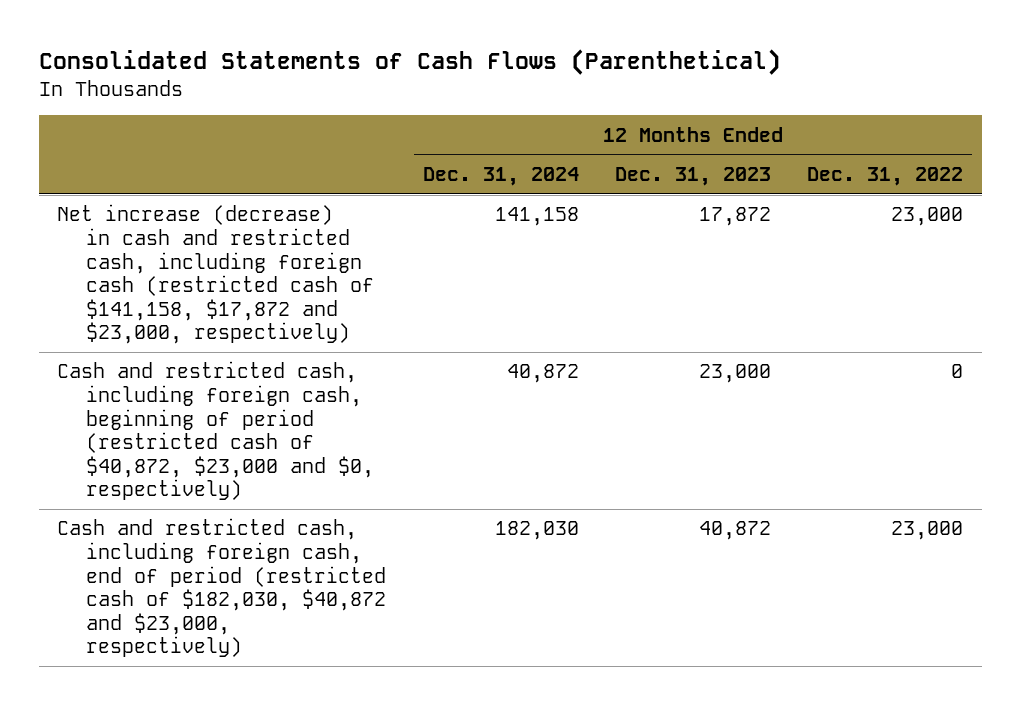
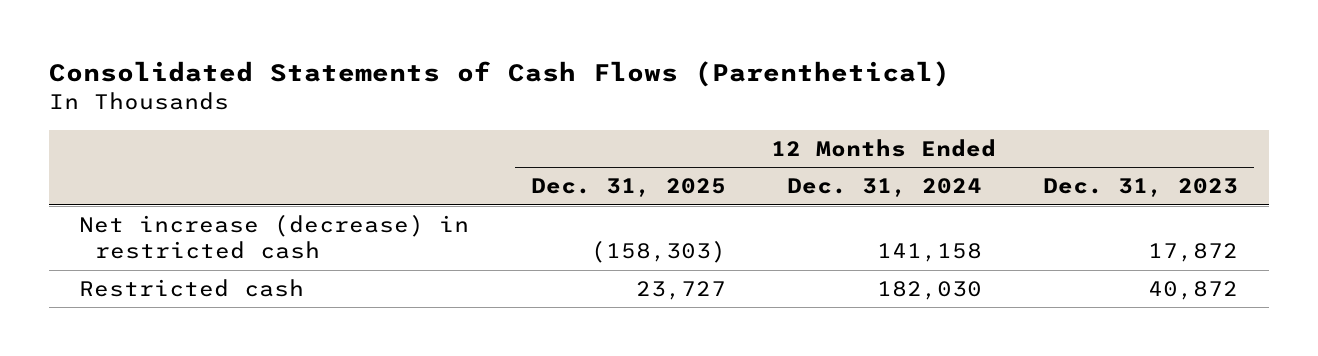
- | 12 Months Ended Dec. 31, 2024 | 12 Months Ended Dec. 31, 2023 | 12 Months Ended Dec. 31, 2022
+ | 12 Months Ended Dec. 31, 2025 | 12 Months Ended Dec. 31, 2024 | 12 Months Ended Dec. 31, 2023
- Net increase (decrease) in cash and restricted cash, including foreign cash (restricted cash of $141,158, $17,872 and $23,000, respectively) | 141,158 | 17,872 | 23,000
- Cash and restricted cash, including foreign cash, beginning of period (restricted cash of $40,872, $23,000 and $0, respectively) | 40,872 | 23,000 | 0
- Cash and restricted cash, including foreign cash, end of period (restricted cash of $182,030, $40,872 and $23,000, respectively) | 182,030 | 40,872 | 23,000
+ Net increase (decrease) in restricted cash | (158,303) | 141,158 | 17,872
+ Restricted cash | 23,727 | 182,030 | 40,872

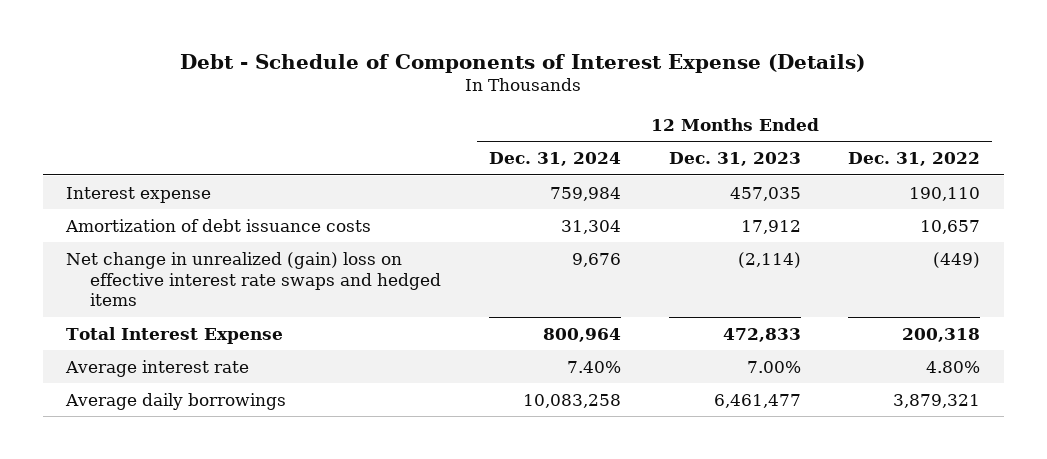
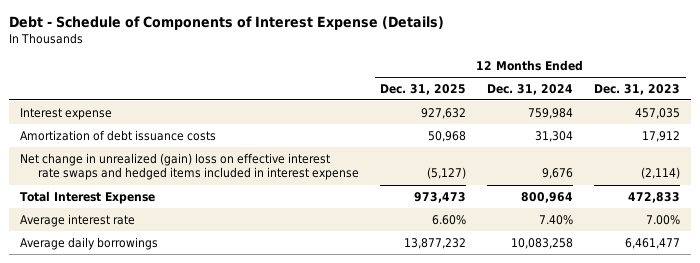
- | 12 Months Ended Dec. 31, 2024 | 12 Months Ended Dec. 31, 2023 | 12 Months Ended Dec. 31, 2022
+ | 12 Months Ended Dec. 31, 2025 | 12 Months Ended Dec. 31, 2024 | 12 Months Ended Dec. 31, 2023
- Net change in unrealized (gain) loss on effective interest rate swaps and hedged items | 9,676 | (2,114) | (449)
+ Net change in unrealized (gain) loss on effective interest rate swaps and hedged items included in interest expense | (5,127) | 9,676 | (2,114)

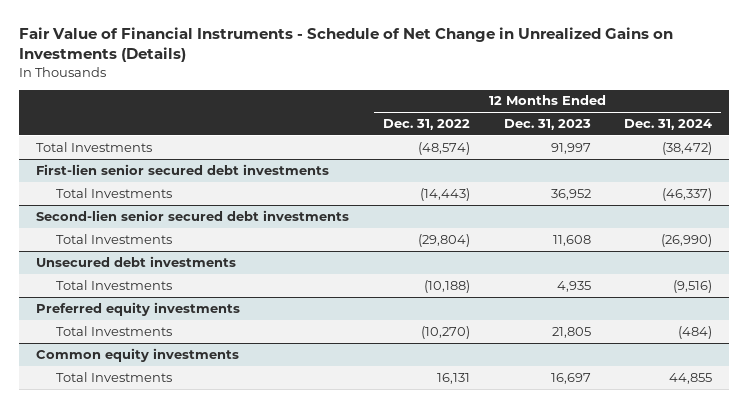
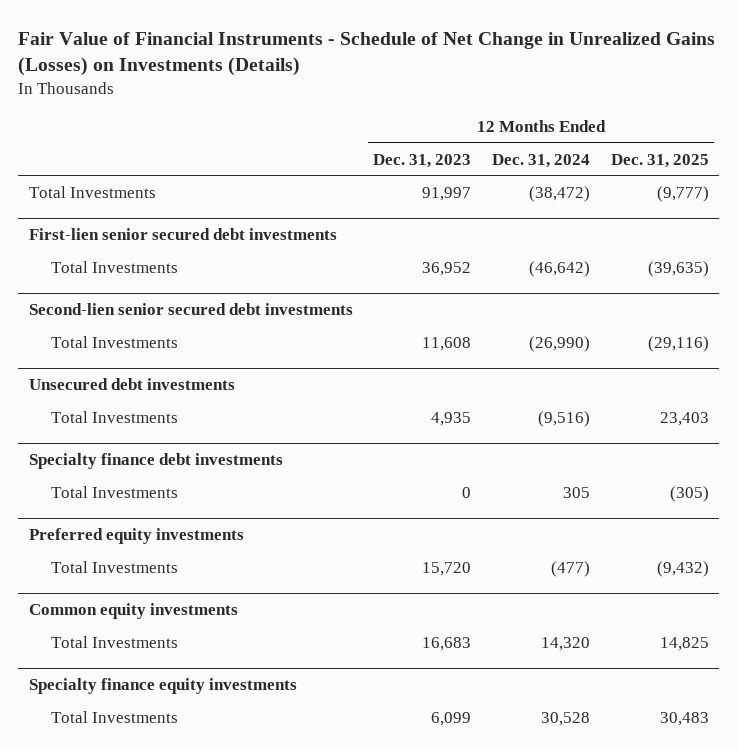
- Fair Value of Financial Instruments - Schedule of Net Change in Unrealized Gains on Investments (Details)
+ Fair Value of Financial Instruments - Schedule of Net Change in Unrealized Gains (Losses) on Investments (Details)
- | 12 Months Ended Dec. 31, 2022 | 12 Months Ended Dec. 31, 2023 | 12 Months Ended Dec. 31, 2024
+ | 12 Months Ended Dec. 31, 2023 | 12 Months Ended Dec. 31, 2024 | 12 Months Ended Dec. 31, 2025
@ First-lien senior secured debt investments
- Total Investments | (14,443) | 36,952 | (46,337)
+ Total Investments | 36,952 | (46,642) | (39,635)
+ Specialty finance debt investments
+ Total Investments | 0 | 305 | (305)
@ Preferred equity investments
- Total Investments | (10,270) | 21,805 | (484)
+ Total Investments | 15,720 | (477) | (9,432)
@ Common equity investments
- Total Investments | 16,131 | 16,697 | 44,855
+ Total Investments | 16,683 | 14,320 | 14,825
+ Specialty finance equity investments
+ Total Investments | 6,099 | 30,528 | 30,483

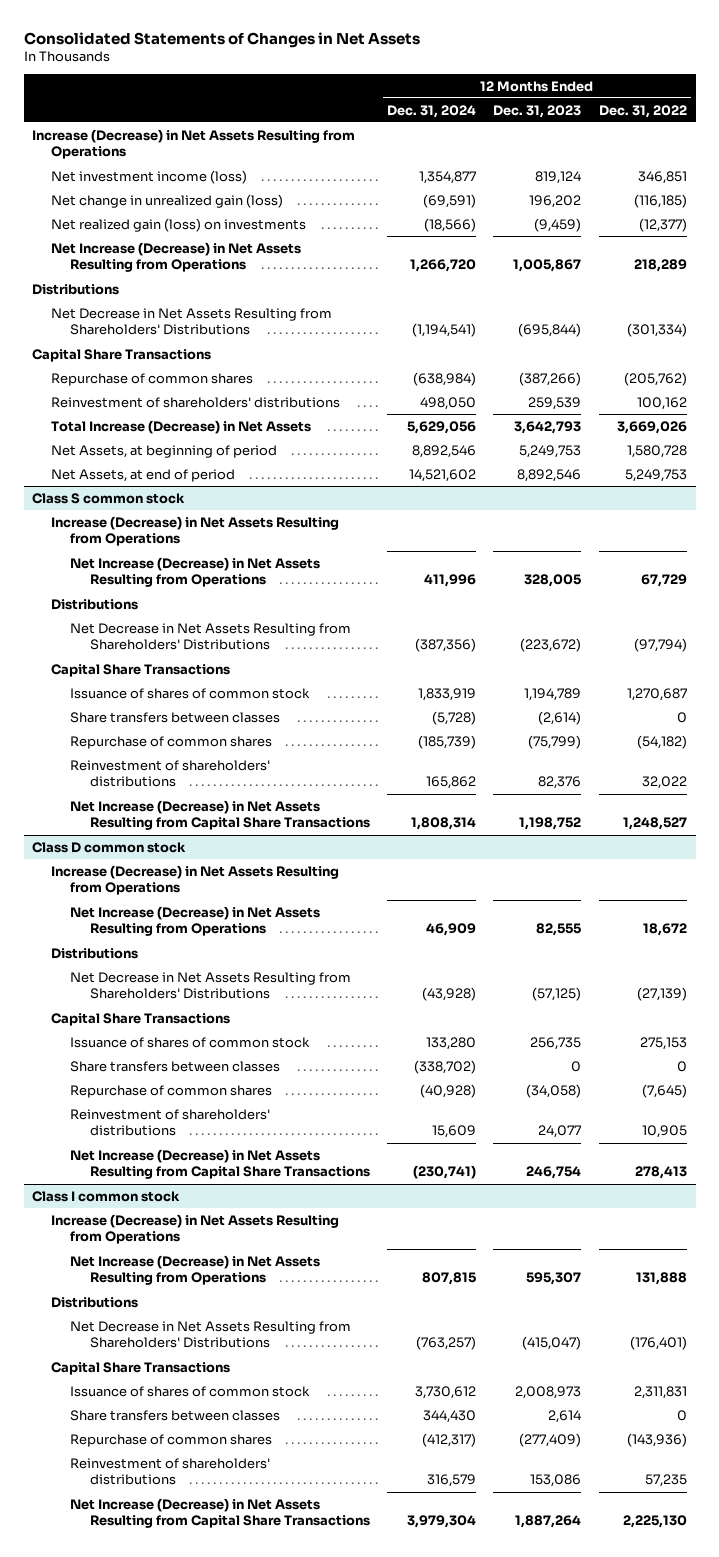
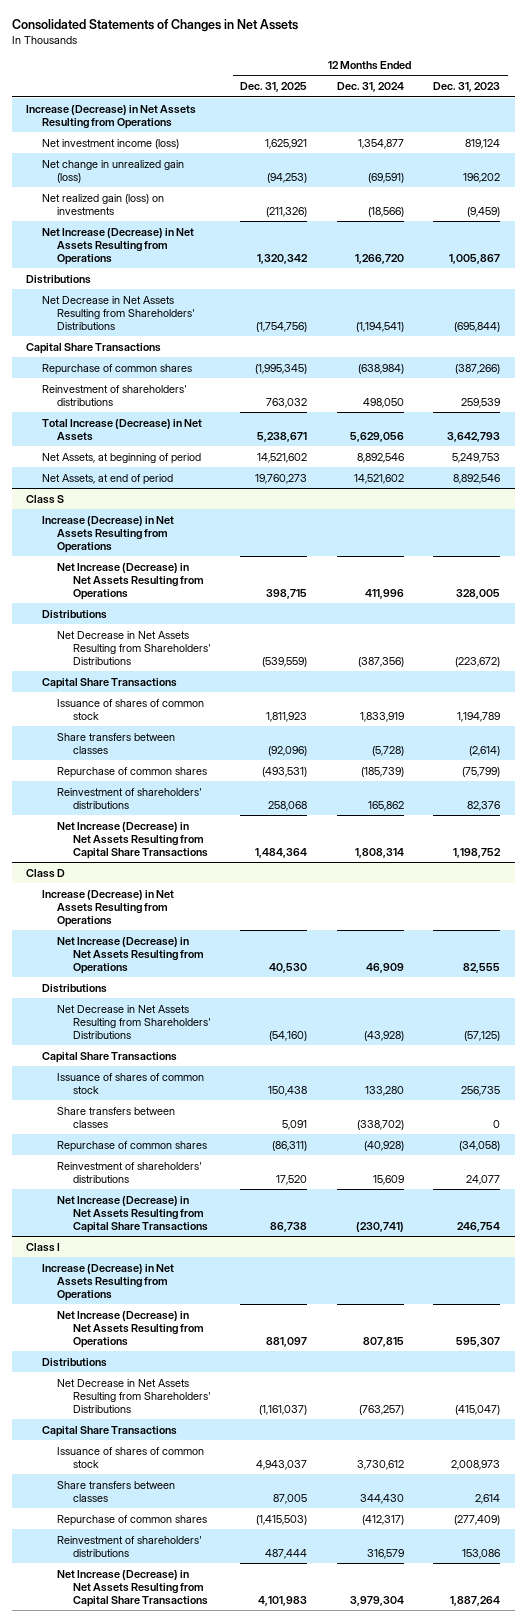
- | 12 Months Ended Dec. 31, 2024 | 12 Months Ended Dec. 31, 2023 | 12 Months Ended Dec. 31, 2022
+ | 12 Months Ended Dec. 31, 2025 | 12 Months Ended Dec. 31, 2024 | 12 Months Ended Dec. 31, 2023
- Class S common stock
+ Class S
- Class D common stock
+ Class D
- Class I common stock
+ Class I

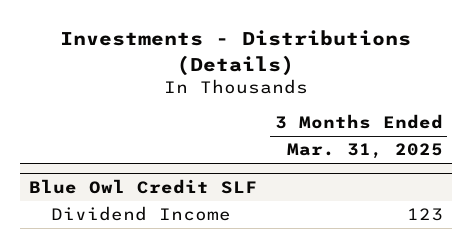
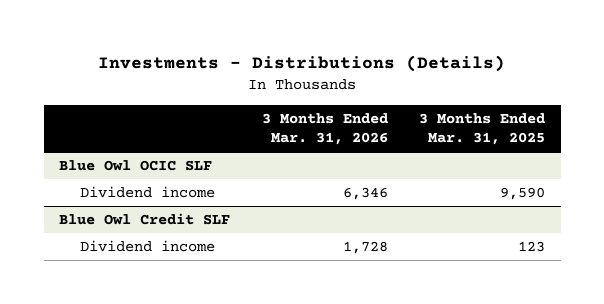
- | 3 Months Ended Mar. 31, 2025
+ | 3 Months Ended Mar. 31, 2026 | 3 Months Ended Mar. 31, 2025
+ Blue Owl OCIC SLF
+ Dividend income | 6,346 | 9,590
@ Blue Owl Credit SLF
- Dividend Income | 123
+ Dividend income | 1,728 | 123

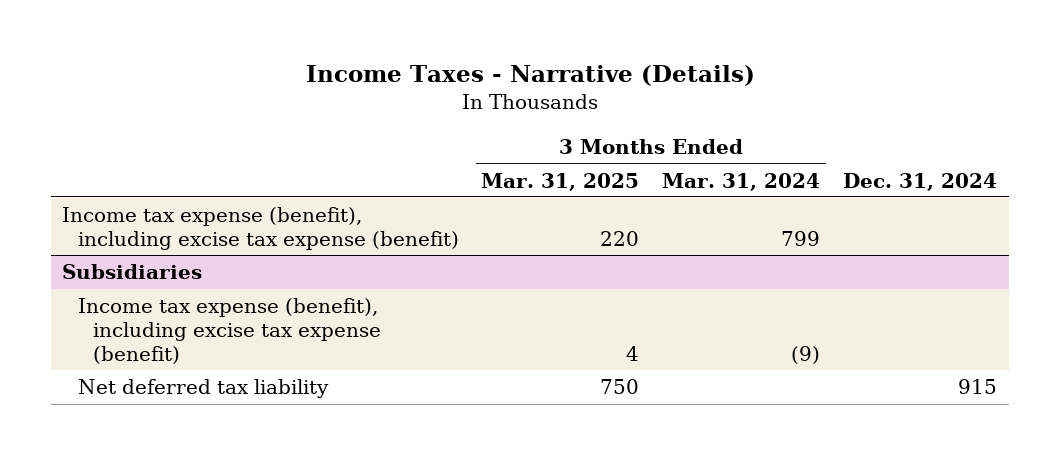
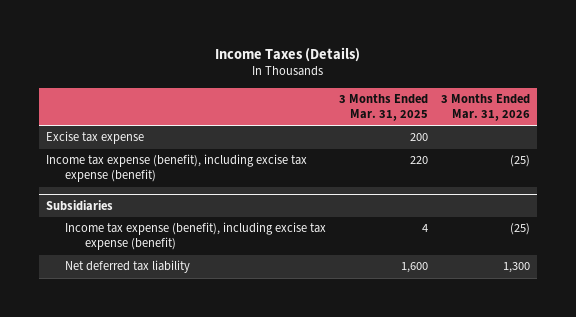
- Income Taxes - Narrative (Details)
+ Income Taxes (Details)
- | 3 Months Ended Mar. 31, 2025 | 3 Months Ended Mar. 31, 2024 | Dec. 31, 2024
+ | 3 Months Ended Mar. 31, 2025 | 3 Months Ended Mar. 31, 2026
+ Excise tax expense | 200 |
@ Subsidiaries
- Net deferred tax liability | 750 | | 915
+ Net deferred tax liability | 1,600 | 1,300

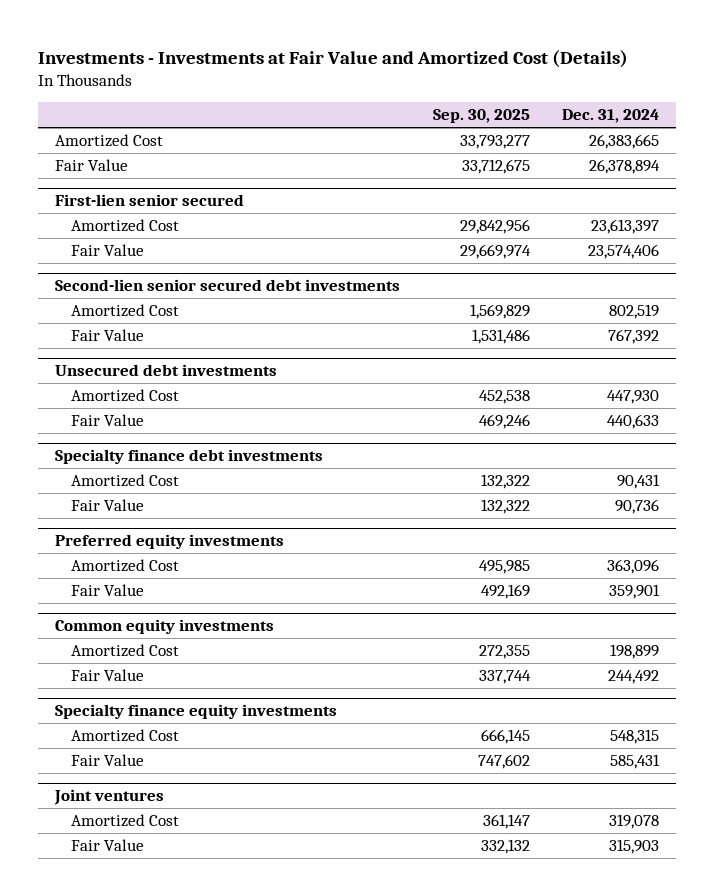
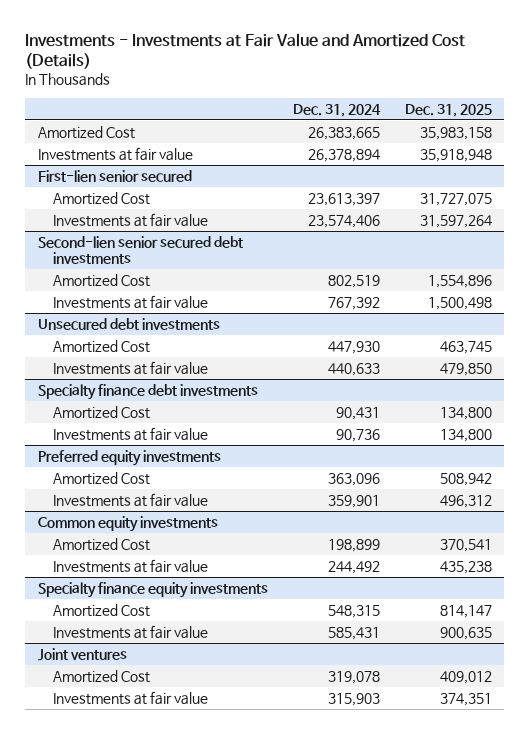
- | Sep. 30, 2025 | Dec. 31, 2024
+ | Dec. 31, 2024 | Dec. 31, 2025
- Fair Value | 33,712,675 | 26,378,894
+ Investments at fair value | 26,378,894 | 35,918,948
@ First-lien senior secured
- Fair Value | 29,669,974 | 23,574,406
+ Investments at fair value | 23,574,406 | 31,597,264
@ Second-lien senior secured debt investments
- Fair Value | 1,531,486 | 767,392
+ Investments at fair value | 767,392 | 1,500,498
@ Unsecured debt investments
- Fair Value | 469,246 | 440,633
+ Investments at fair value | 440,633 | 479,850
@ Specialty finance debt investments
- Fair Value | 132,322 | 90,736
+ Investments at fair value | 90,736 | 134,800
@ Preferred equity investments
- Fair Value | 492,169 | 359,901
+ Investments at fair value | 359,901 | 496,312
@ Common equity investments
- Fair Value | 337,744 | 244,492
+ Investments at fair value | 244,492 | 435,238
@ Specialty finance equity investments
- Fair Value | 747,602 | 585,431
+ Investments at fair value | 585,431 | 900,635
@ Joint ventures
- Fair Value | 332,132 | 315,903
+ Investments at fair value | 315,903 | 374,351

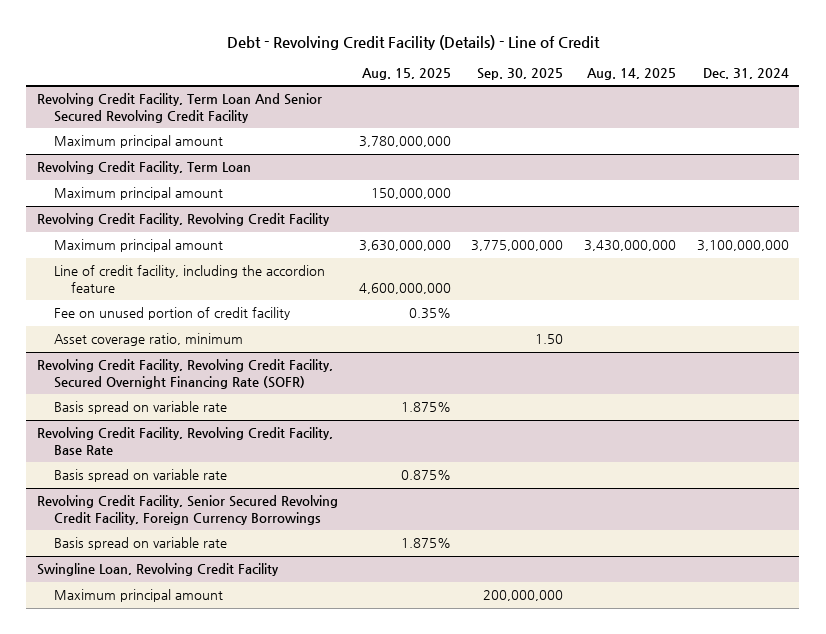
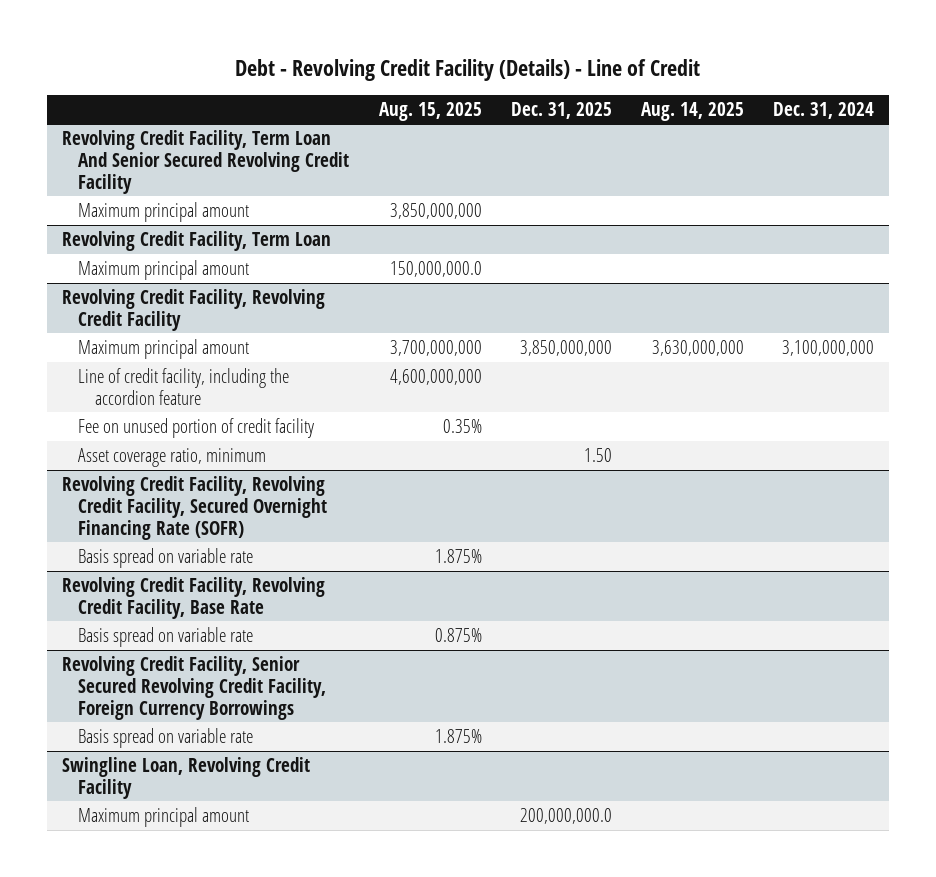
- | Aug. 15, 2025 | Sep. 30, 2025 | Aug. 14, 2025 | Dec. 31, 2024
+ | Aug. 15, 2025 | Dec. 31, 2025 | Aug. 14, 2025 | Dec. 31, 2024
@ Revolving Credit Facility, Term Loan And Senior Secured Revolving Credit Facility
- Maximum principal amount | 3,780,000,000 | | |
+ Maximum principal amount | 3,850,000,000 | | |
@ Revolving Credit Facility, Term Loan
- Maximum principal amount | 150,000,000 | | |
+ Maximum principal amount | 150,000,000.0 | | |
@ Revolving Credit Facility, Revolving Credit Facility
- Maximum principal amount | 3,630,000,000 | 3,775,000,000 | 3,430,000,000 | 3,100,000,000
+ Maximum principal amount | 3,700,000,000 | 3,850,000,000 | 3,630,000,000 | 3,100,000,000

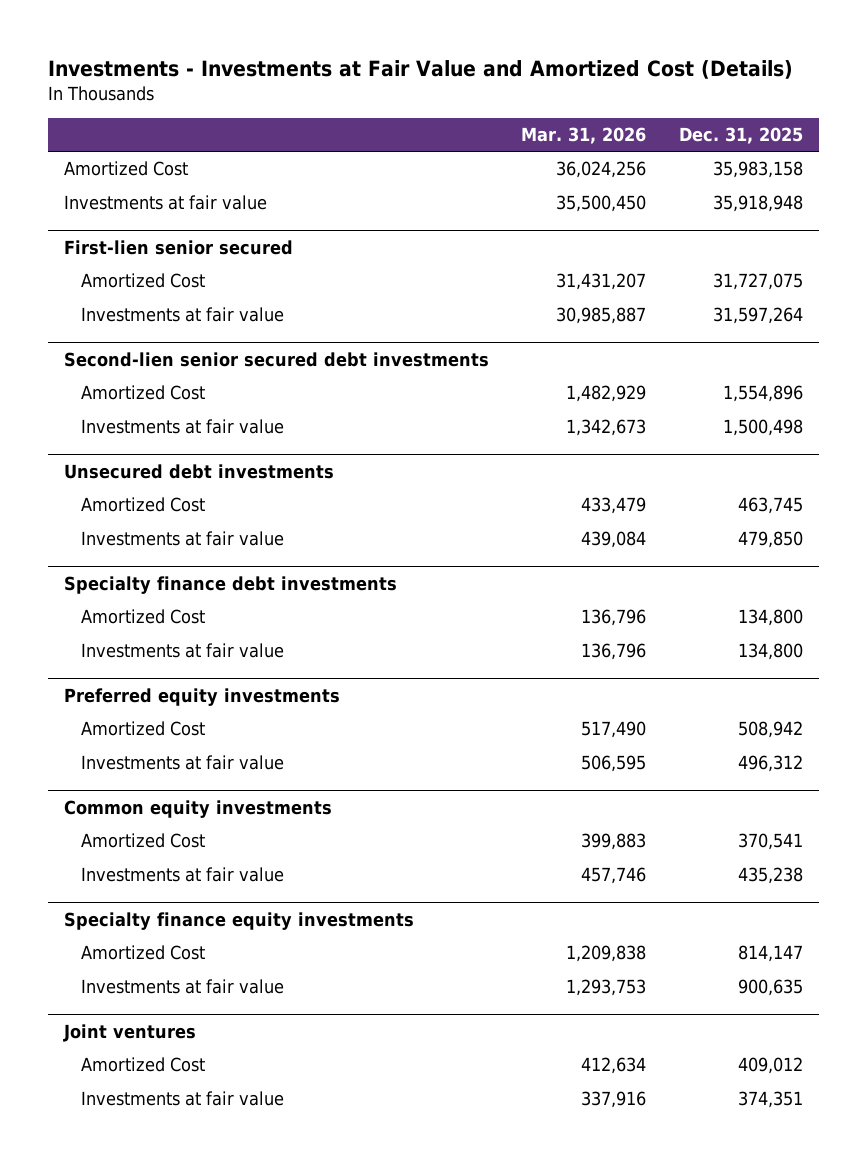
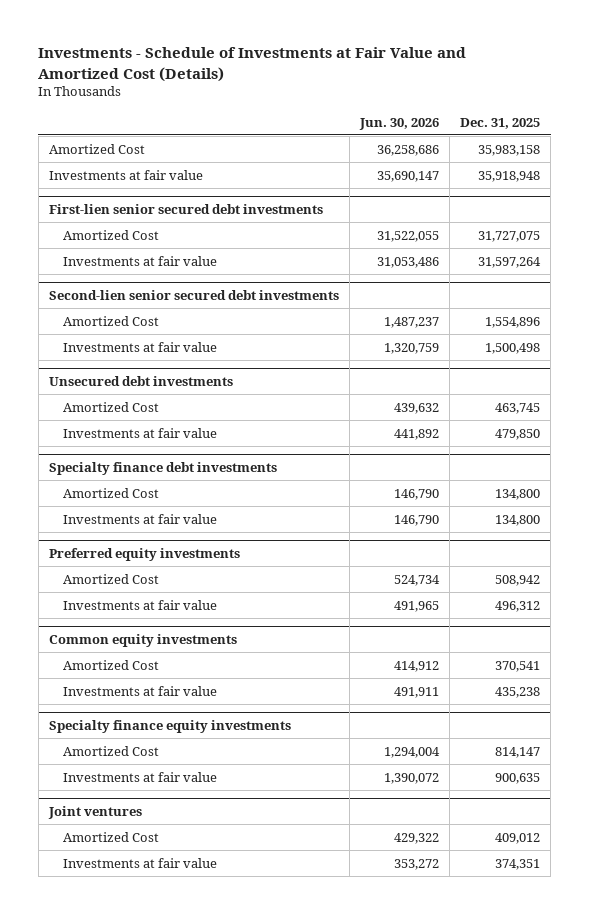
- Investments - Investments at Fair Value and Amortized Cost (Details)
+ Investments - Schedule of Investments at Fair Value and Amortized Cost (Details)
- | Mar. 31, 2026 | Dec. 31, 2025
+ | Jun. 30, 2026 | Dec. 31, 2025
- First-lien senior secured
+ First-lien senior secured debt investments

